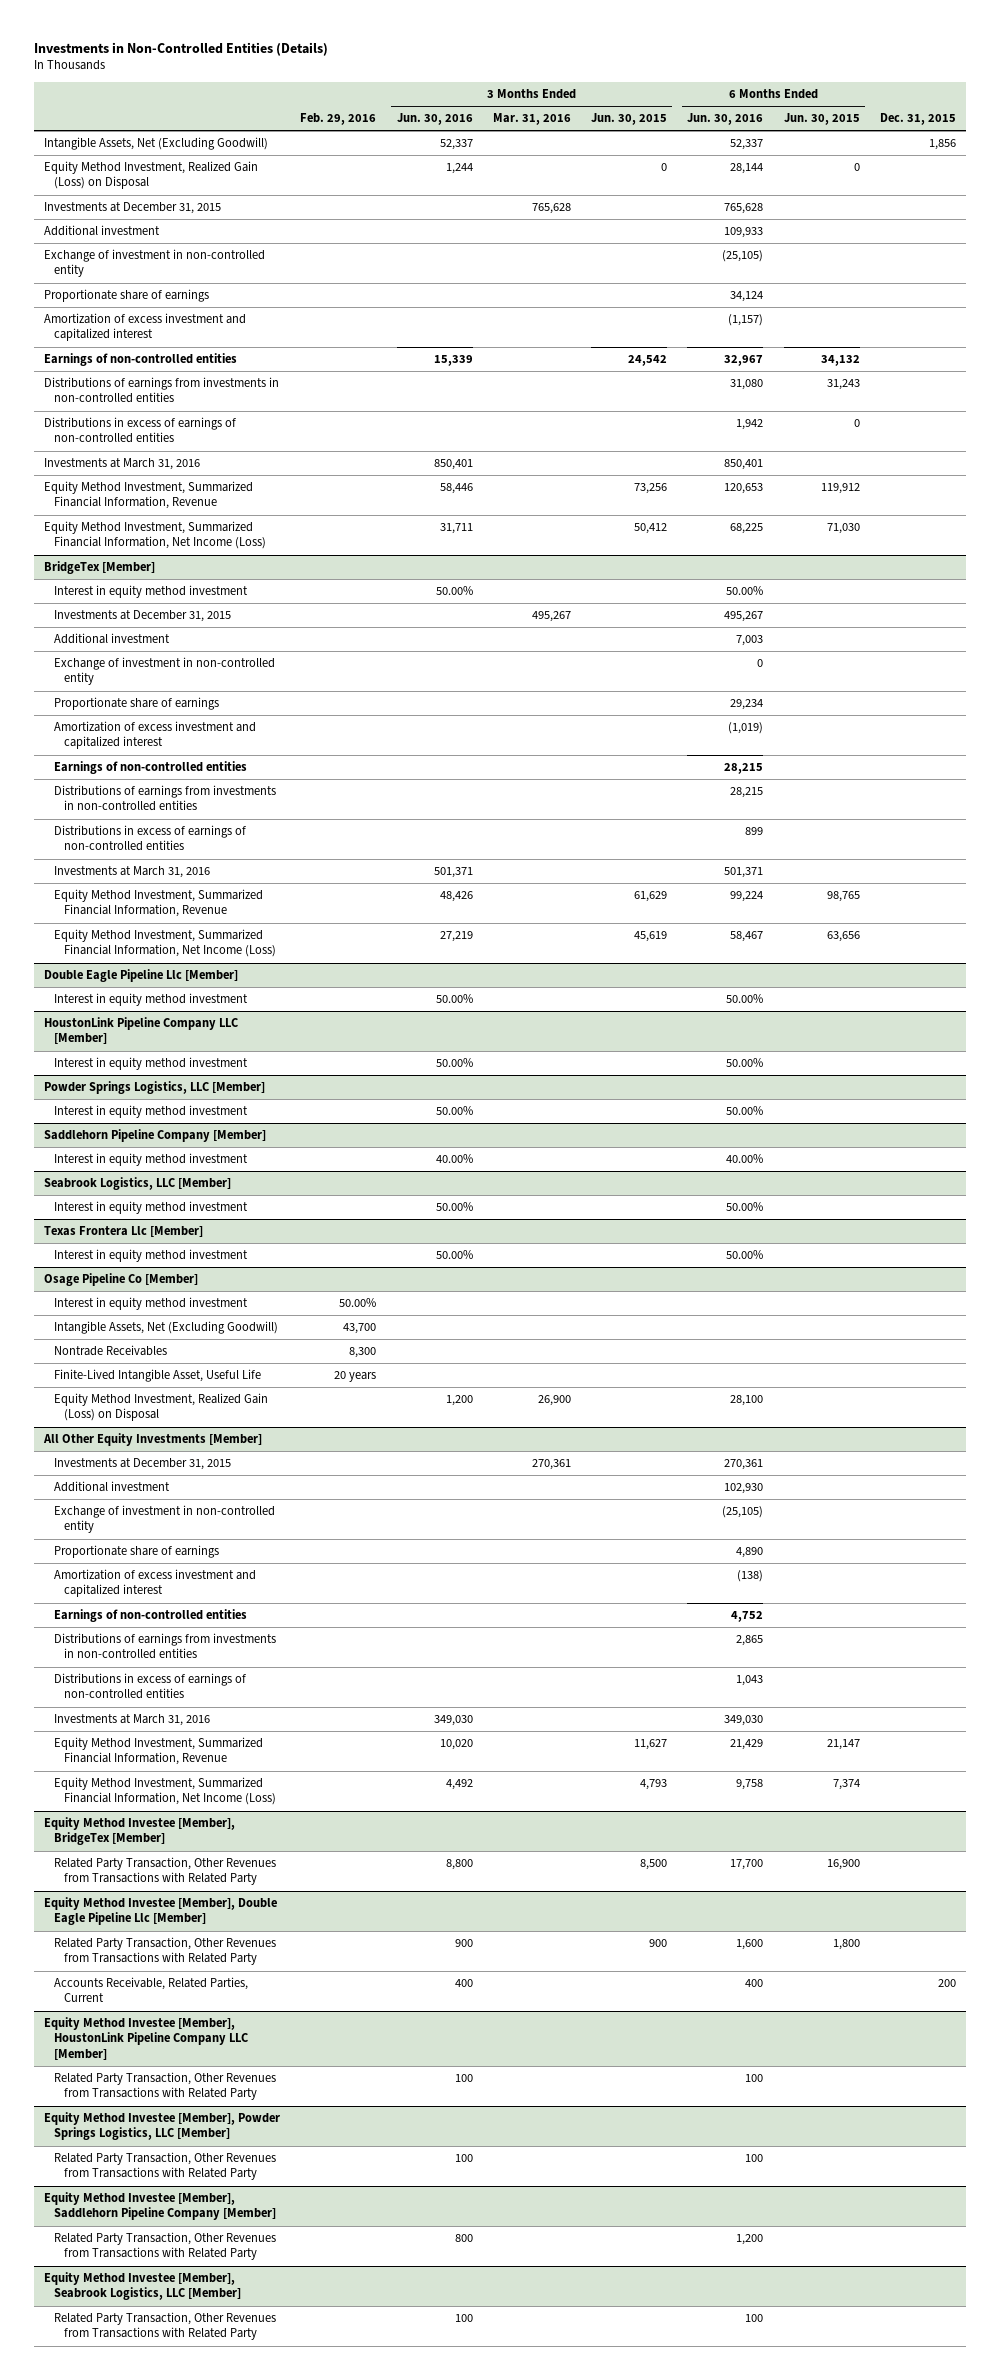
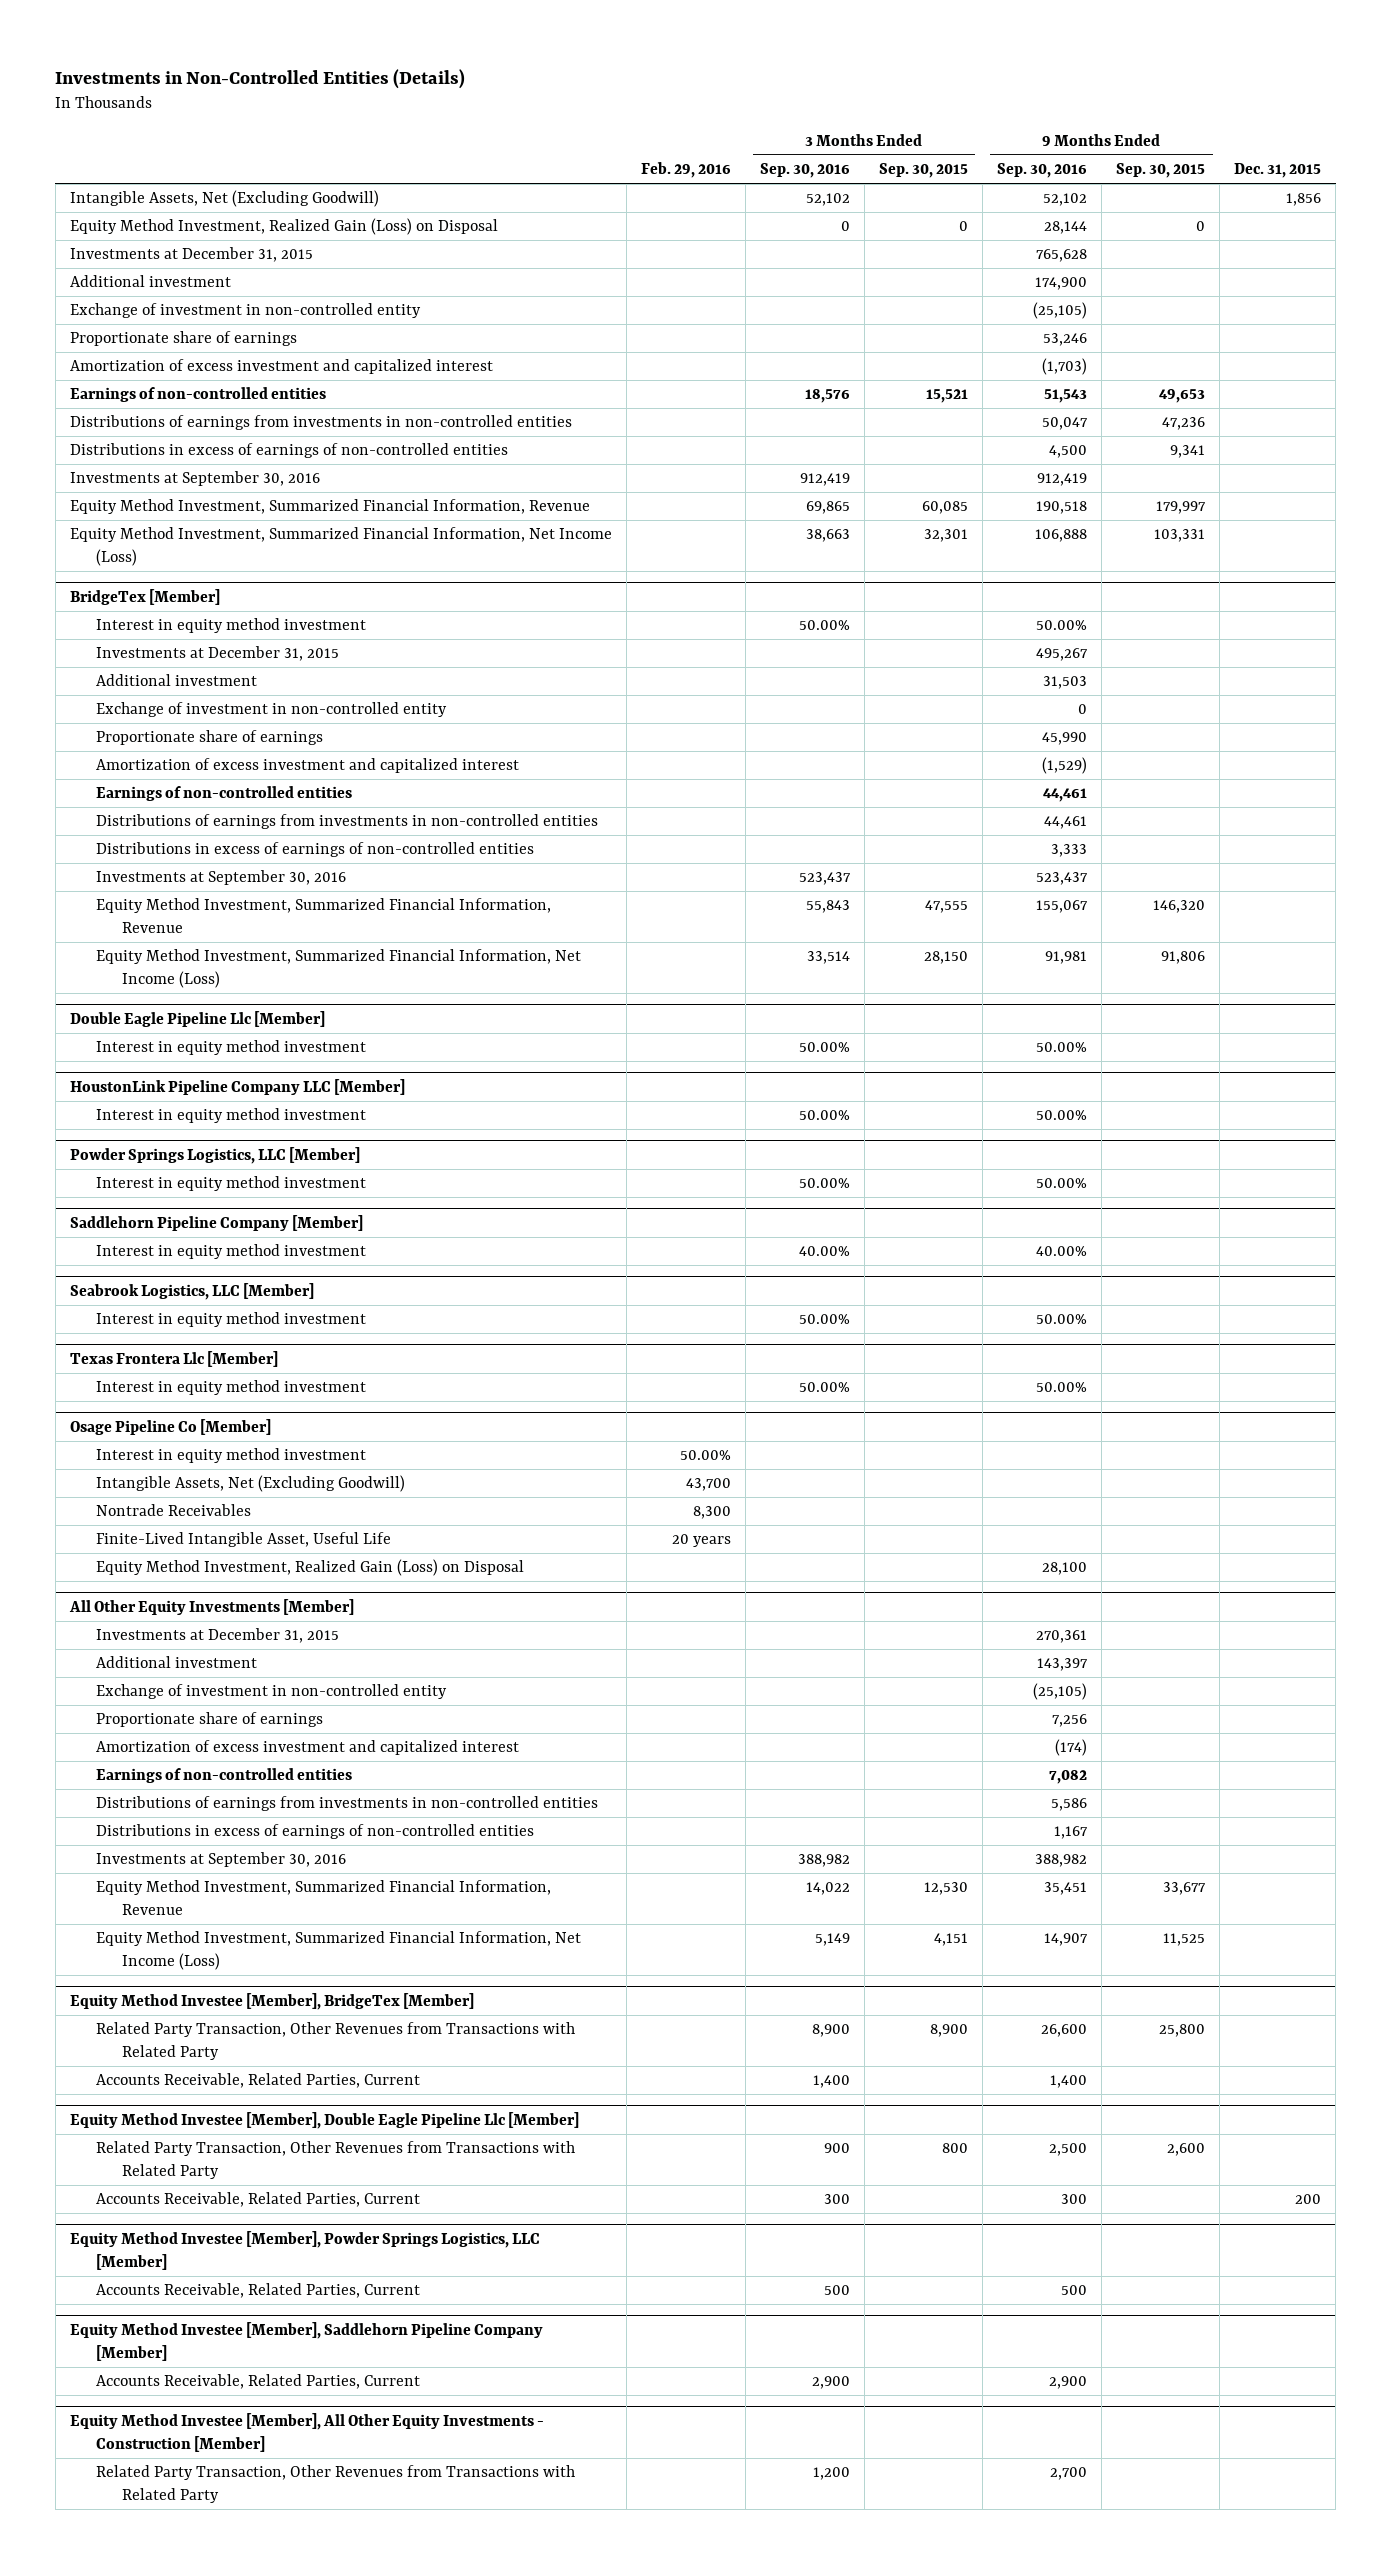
- | Feb. 29, 2016 | 3 Months Ended Jun. 30, 2016 | 3 Months Ended Mar. 31, 2016 | 3 Months Ended Jun. 30, 2015 | 6 Months Ended Jun. 30, 2016 | 6 Months Ended Jun. 30, 2015 | Dec. 31, 2015
+ | Feb. 29, 2016 | 3 Months Ended Sep. 30, 2016 | 3 Months Ended Sep. 30, 2015 | 9 Months Ended Sep. 30, 2016 | 9 Months Ended Sep. 30, 2015 | Dec. 31, 2015
- Investments at March 31, 2016 | | 850,401 | | | 850,401 | |
+ Investments at September 30, 2016 | | 912,419 | | 912,419 | |
@ BridgeTex [Member]
- Investments at March 31, 2016 | | 501,371 | | | 501,371 | |
+ Investments at September 30, 2016 | | 523,437 | | 523,437 | |
@ All Other Equity Investments [Member]
- Investments at March 31, 2016 | | 349,030 | | | 349,030 | |
+ Investments at September 30, 2016 | | 388,982 | | 388,982 | |
@ Equity Method Investee [Member], BridgeTex [Member]
+ Accounts Receivable, Related Parties, Current | | 1,400 | | 1,400 | |
- Equity Method Investee [Member], HoustonLink Pipeline Company LLC [Member]
- Related Party Transaction, Other Revenues from Transactions with Related Party | | 100 | | | 100 | |
@ Equity Method Investee [Member], Powder Springs Logistics, LLC [Member]
- Related Party Transaction, Other Revenues from Transactions with Related Party | | 100 | | | 100 | |
+ Accounts Receivable, Related Parties, Current | | 500 | | 500 | |
@ Equity Method Investee [Member], Saddlehorn Pipeline Company [Member]
- Related Party Transaction, Other Revenues from Transactions with Related Party | | 800 | | | 1,200 | |
- Equity Method Investee [Member], Seabrook Logistics, LLC [Member]
- Related Party Transaction, Other Revenues from Transactions with Related Party | | 100 | | | 100 | |
@ Equity Method Investee [Member], Saddlehorn Pipeline Company [Member]
+ Accounts Receivable, Related Parties, Current | | 2,900 | | 2,900 | |
+ Equity Method Investee [Member], All Other Equity Investments - Construction [Member]
+ Related Party Transaction, Other Revenues from Transactions with Related Party | | 1,200 | | 2,700 | |

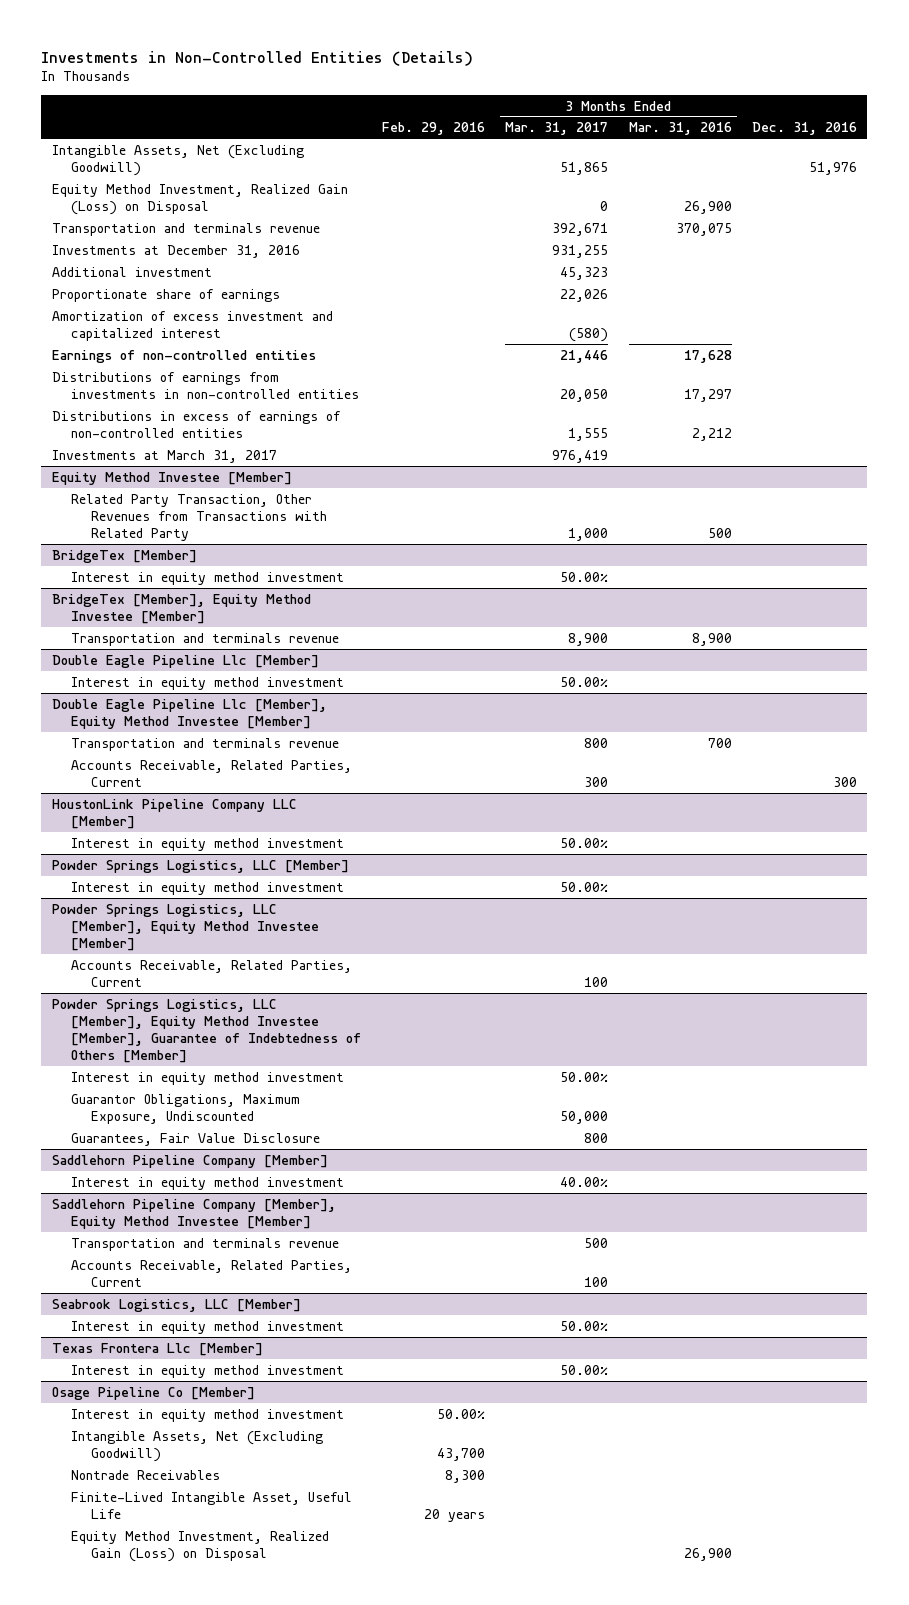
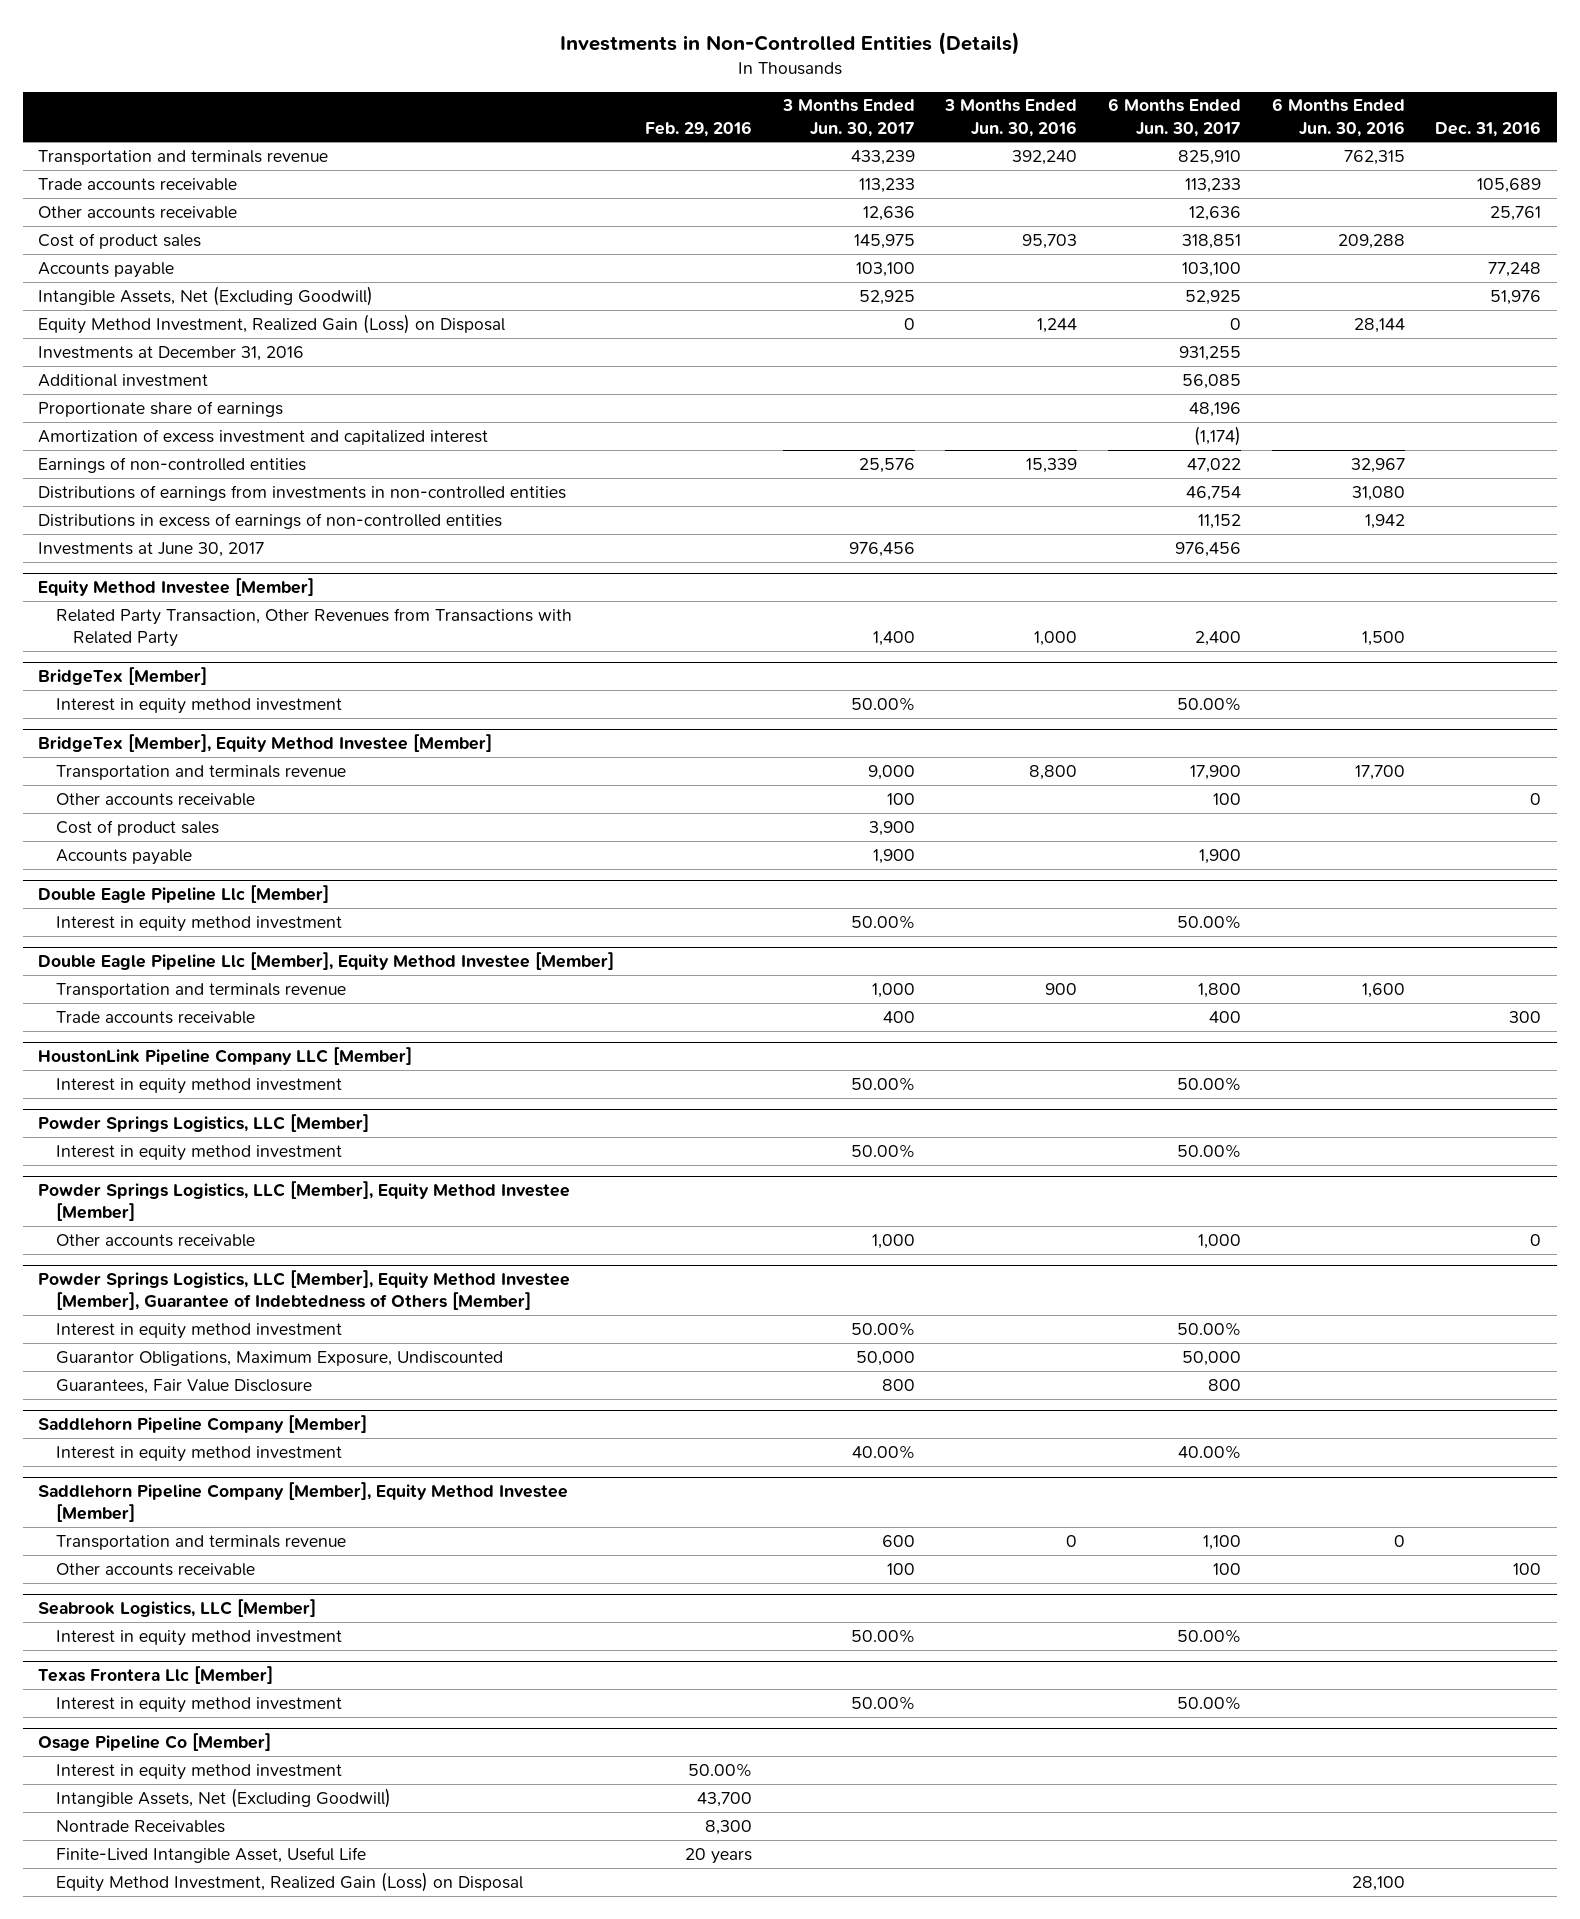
- | Feb. 29, 2016 | 3 Months Ended Mar. 31, 2017 | 3 Months Ended Mar. 31, 2016 | Dec. 31, 2016
+ | Feb. 29, 2016 | 3 Months Ended Jun. 30, 2017 | 3 Months Ended Jun. 30, 2016 | 6 Months Ended Jun. 30, 2017 | 6 Months Ended Jun. 30, 2016 | Dec. 31, 2016
moved up: Transportation and terminals revenue | | 433,239 | 392,240 | 825,910 | 762,315 |
+ Trade accounts receivable | | 113,233 | | 113,233 | | 105,689
+ Other accounts receivable | | 12,636 | | 12,636 | | 25,761
+ Cost of product sales | | 145,975 | 95,703 | 318,851 | 209,288 |
+ Accounts payable | | 103,100 | | 103,100 | | 77,248
- Investments at March 31, 2017 | | 976,419 | |
+ Investments at June 30, 2017 | | 976,456 | | 976,456 | |
@ BridgeTex [Member], Equity Method Investee [Member]
+ Other accounts receivable | | 100 | | 100 | | 0
+ Cost of product sales | | 3,900 | | | |
+ Accounts payable | | 1,900 | | 1,900 | |
@ Double Eagle Pipeline Llc [Member], Equity Method Investee [Member]
- Accounts Receivable, Related Parties, Current | | 300 | | 300
+ Trade accounts receivable | | 400 | | 400 | | 300
@ Powder Springs Logistics, LLC [Member], Equity Method Investee [Member]
- Accounts Receivable, Related Parties, Current | | 100 | |
+ Other accounts receivable | | 1,000 | | 1,000 | | 0
@ Saddlehorn Pipeline Company [Member], Equity Method Investee [Member]
- Accounts Receivable, Related Parties, Current | | 100 | |
+ Other accounts receivable | | 100 | | 100 | | 100

